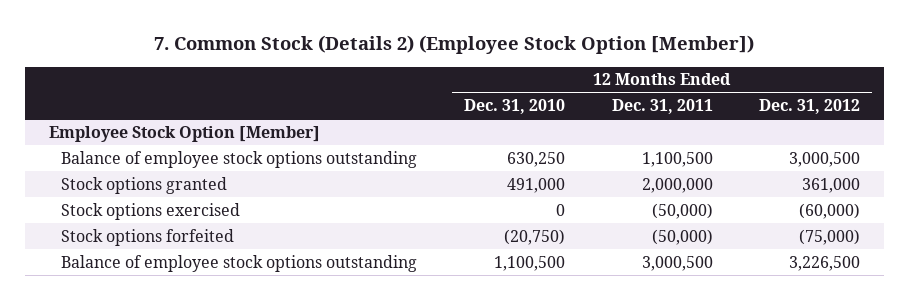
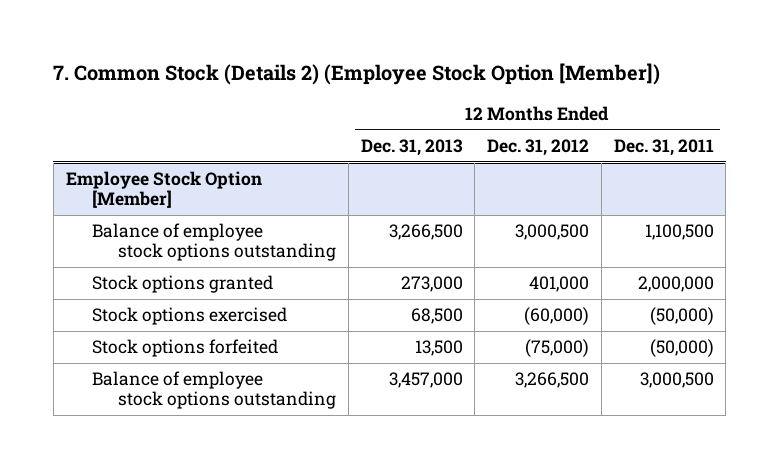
- | 12 Months Ended Dec. 31, 2010 | 12 Months Ended Dec. 31, 2011 | 12 Months Ended Dec. 31, 2012
+ | 12 Months Ended Dec. 31, 2013 | 12 Months Ended Dec. 31, 2012 | 12 Months Ended Dec. 31, 2011
@ Employee Stock Option [Member]
- Stock options granted | 491,000 | 2,000,000 | 361,000
+ Stock options granted | 273,000 | 401,000 | 2,000,000
- Balance of employee stock options outstanding | 1,100,500 | 3,000,500 | 3,226,500
+ Balance of employee stock options outstanding | 3,457,000 | 3,266,500 | 3,000,500

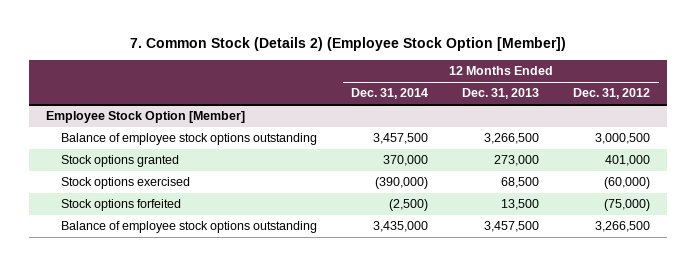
- | 12 Months Ended Dec. 31, 2013 | 12 Months Ended Dec. 31, 2012 | 12 Months Ended Dec. 31, 2011
+ | 12 Months Ended Dec. 31, 2014 | 12 Months Ended Dec. 31, 2013 | 12 Months Ended Dec. 31, 2012
@ Employee Stock Option [Member]
- Balance of employee stock options outstanding | 3,457,000 | 3,266,500 | 3,000,500
+ Balance of employee stock options outstanding | 3,435,000 | 3,457,500 | 3,266,500

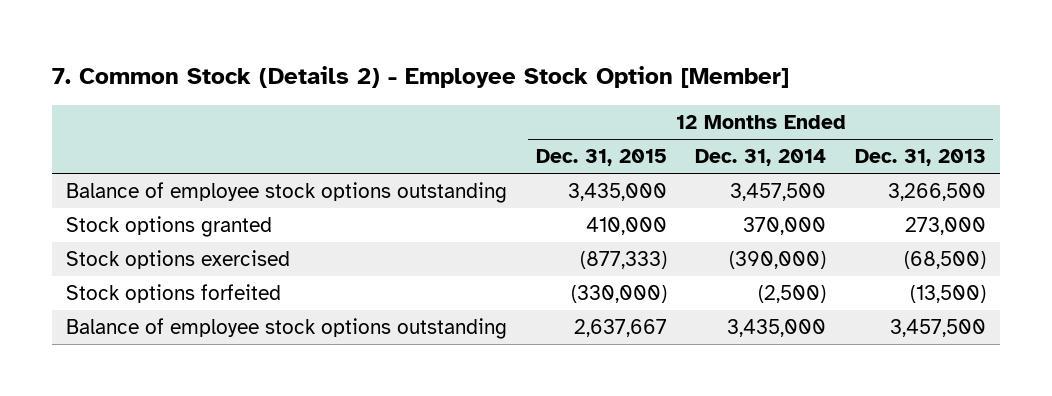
- 7. Common Stock (Details 2) (Employee Stock Option [Member])
+ 7. Common Stock (Details 2) - Employee Stock Option [Member]
- | 12 Months Ended Dec. 31, 2014 | 12 Months Ended Dec. 31, 2013 | 12 Months Ended Dec. 31, 2012
+ | 12 Months Ended Dec. 31, 2015 | 12 Months Ended Dec. 31, 2014 | 12 Months Ended Dec. 31, 2013
- Employee Stock Option [Member]
- Stock options exercised | (390,000) | 68,500 | (60,000)
- Stock options forfeited | (2,500) | 13,500 | (75,000)
+ Stock options exercised | (877,333) | (390,000) | (68,500)
+ Stock options forfeited | (330,000) | (2,500) | (13,500)

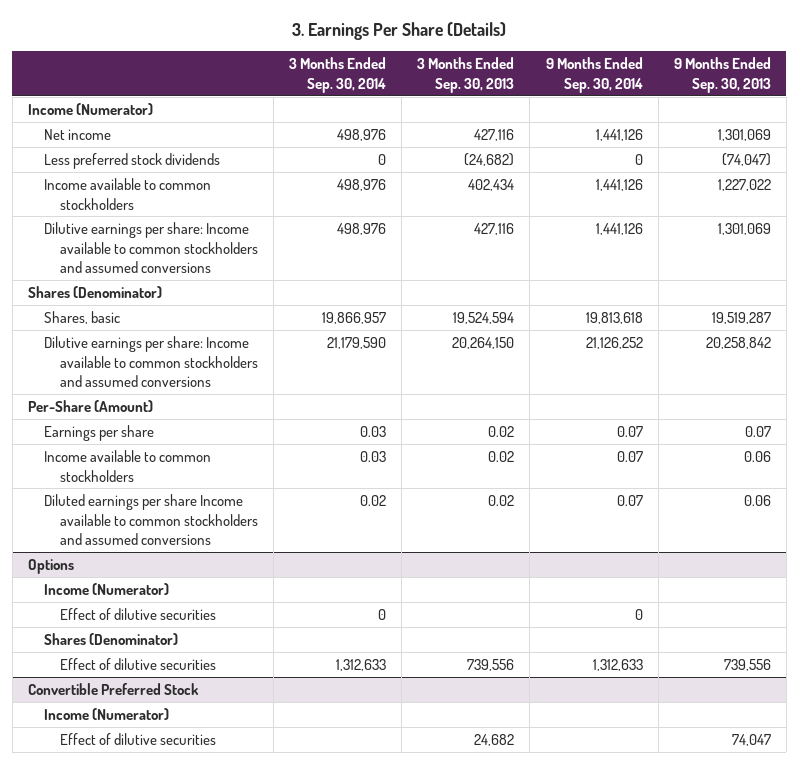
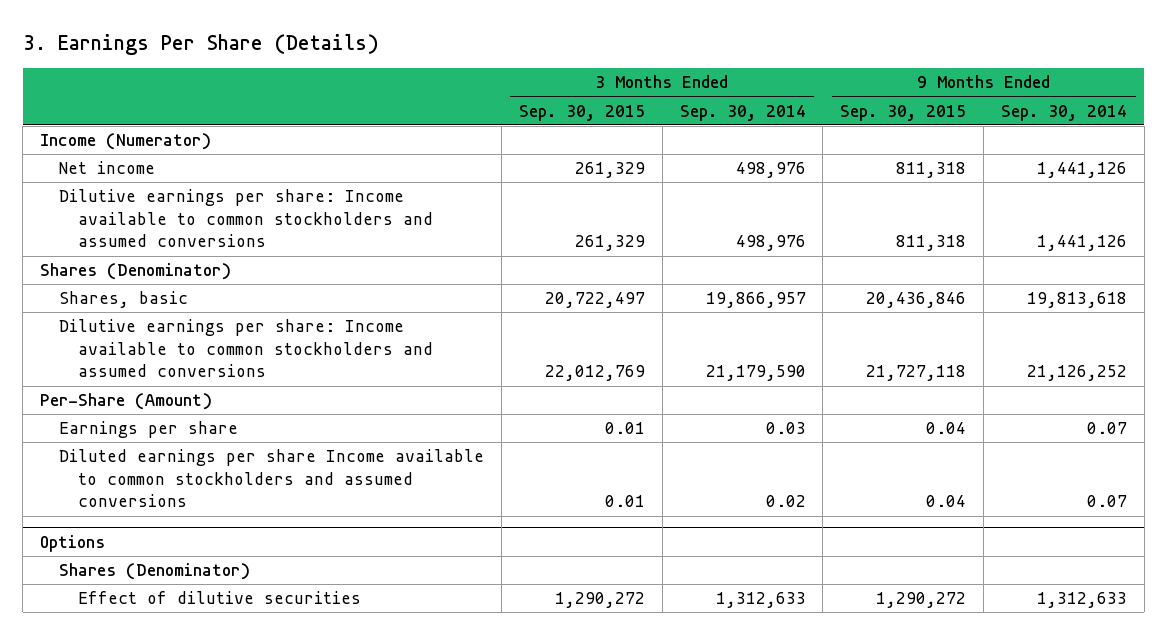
- | 3 Months Ended Sep. 30, 2014 | 3 Months Ended Sep. 30, 2013 | 9 Months Ended Sep. 30, 2014 | 9 Months Ended Sep. 30, 2013
+ | 3 Months Ended Sep. 30, 2015 | 3 Months Ended Sep. 30, 2014 | 9 Months Ended Sep. 30, 2015 | 9 Months Ended Sep. 30, 2014
- Less preferred stock dividends | 0 | (24,682) | 0 | (74,047)
- Income available to common stockholders | 498,976 | 402,434 | 1,441,126 | 1,227,022
- Income available to common stockholders | 0.03 | 0.02 | 0.07 | 0.06
@ Options
- Income (Numerator)
- Effect of dilutive securities | 0 | | 0 |
- Convertible Preferred Stock
- Income (Numerator)
- Effect of dilutive securities | | 24,682 | | 74,047

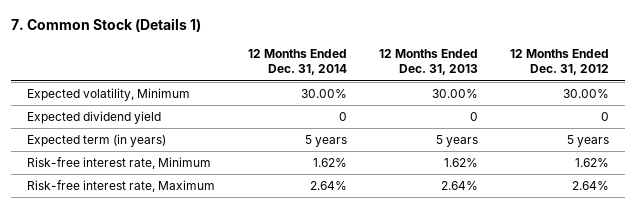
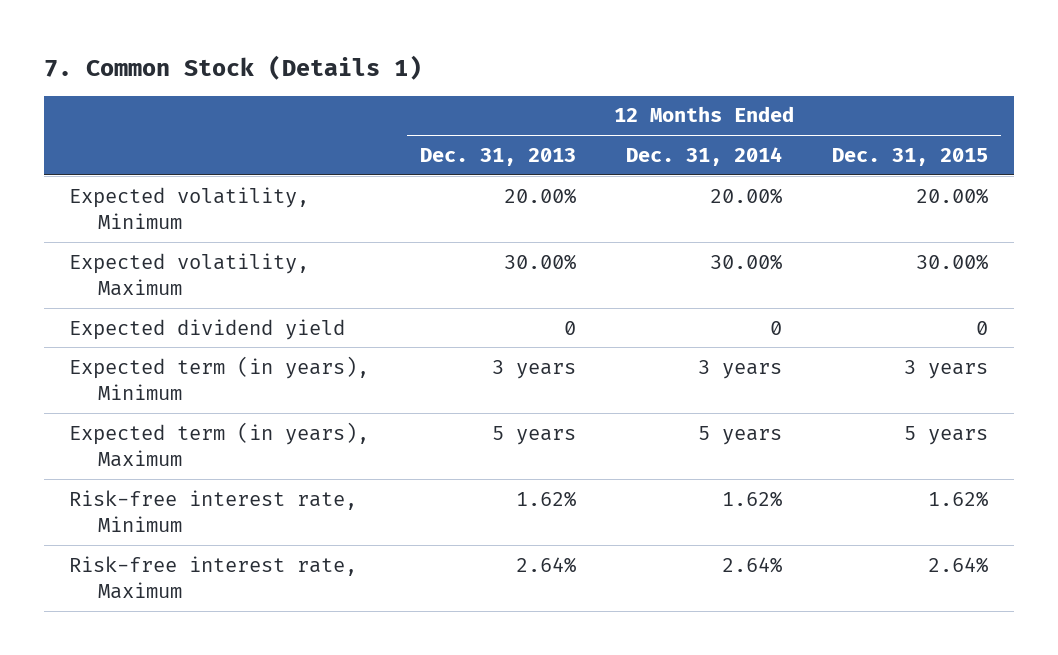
- | 12 Months Ended Dec. 31, 2014 | 12 Months Ended Dec. 31, 2013 | 12 Months Ended Dec. 31, 2012
+ | 12 Months Ended Dec. 31, 2013 | 12 Months Ended Dec. 31, 2014 | 12 Months Ended Dec. 31, 2015
- Expected volatility, Minimum | 30.00% | 30.00% | 30.00%
+ Expected volatility, Minimum | 20.00% | 20.00% | 20.00%
+ Expected volatility, Maximum | 30.00% | 30.00% | 30.00%
- Expected term (in years) | 5 years | 5 years | 5 years
+ Expected term (in years), Minimum | 3 years | 3 years | 3 years
+ Expected term (in years), Maximum | 5 years | 5 years | 5 years

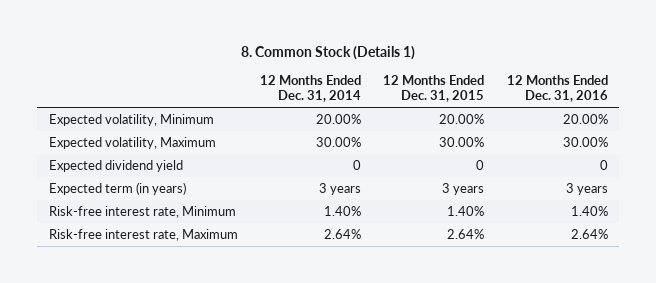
- 7. Common Stock (Details 1)
+ 8. Common Stock (Details 1)
- | 12 Months Ended Dec. 31, 2013 | 12 Months Ended Dec. 31, 2014 | 12 Months Ended Dec. 31, 2015
+ | 12 Months Ended Dec. 31, 2014 | 12 Months Ended Dec. 31, 2015 | 12 Months Ended Dec. 31, 2016
- Expected term (in years), Minimum | 3 years | 3 years | 3 years
- Expected term (in years), Maximum | 5 years | 5 years | 5 years
- Risk-free interest rate, Minimum | 1.62% | 1.62% | 1.62%
+ Expected term (in years) | 3 years | 3 years | 3 years
+ Risk-free interest rate, Minimum | 1.40% | 1.40% | 1.40%

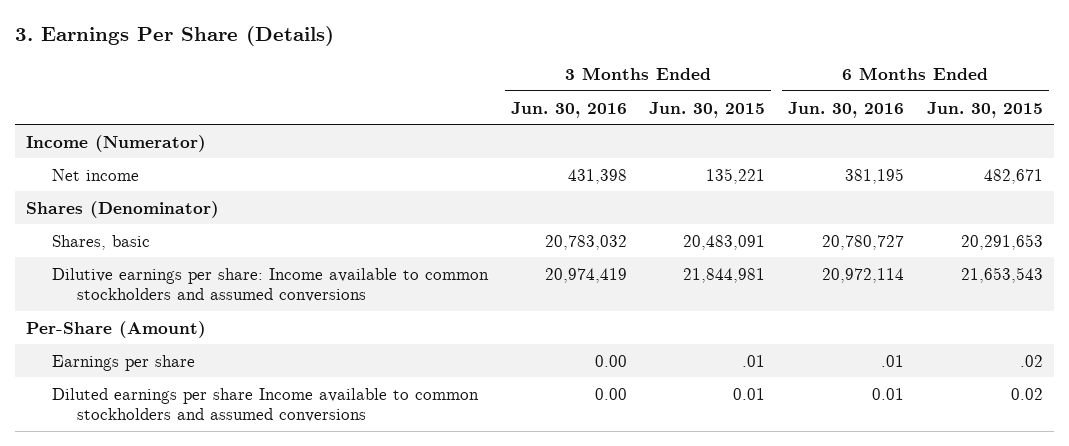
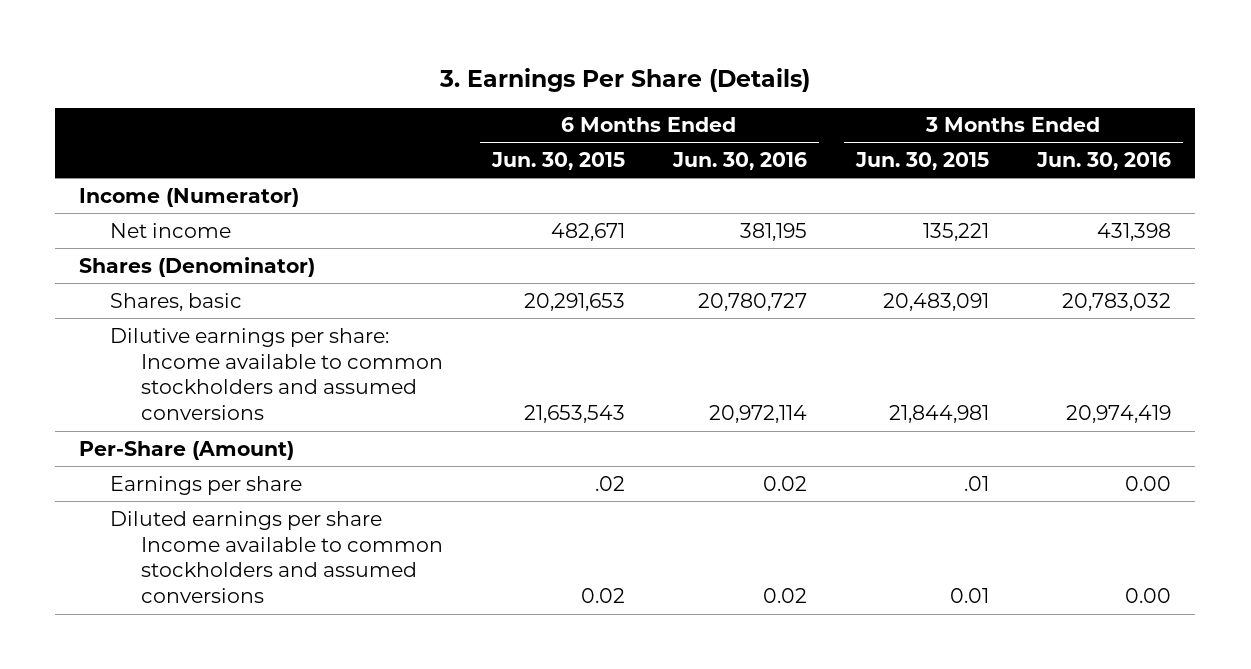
- | 3 Months Ended Jun. 30, 2016 | 3 Months Ended Jun. 30, 2015 | 6 Months Ended Jun. 30, 2016 | 6 Months Ended Jun. 30, 2015
+ | 6 Months Ended Jun. 30, 2015 | 6 Months Ended Jun. 30, 2016 | 3 Months Ended Jun. 30, 2015 | 3 Months Ended Jun. 30, 2016
- Earnings per share | 0.00 | .01 | .01 | .02
- Diluted earnings per share Income available to common stockholders and assumed conversions | 0.00 | 0.01 | 0.01 | 0.02
+ Earnings per share | .02 | 0.02 | .01 | 0.00
+ Diluted earnings per share Income available to common stockholders and assumed conversions | 0.02 | 0.02 | 0.01 | 0.00

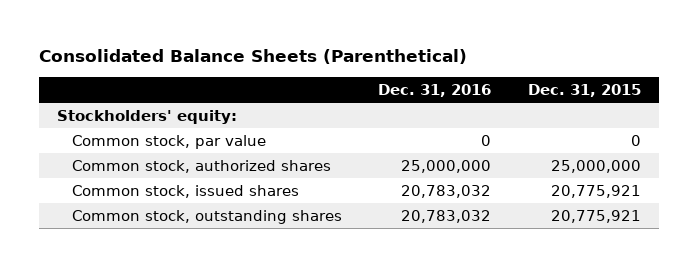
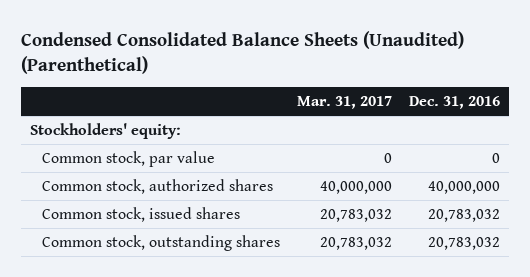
- Consolidated Balance Sheets (Parenthetical)
+ Condensed Consolidated Balance Sheets (Unaudited) (Parenthetical)
- | Dec. 31, 2016 | Dec. 31, 2015
+ | Mar. 31, 2017 | Dec. 31, 2016
- Common stock, authorized shares | 25,000,000 | 25,000,000
+ Common stock, authorized shares | 40,000,000 | 40,000,000

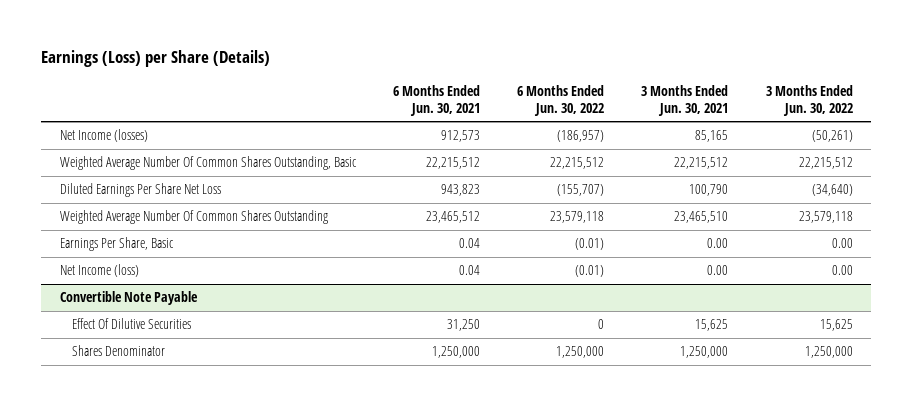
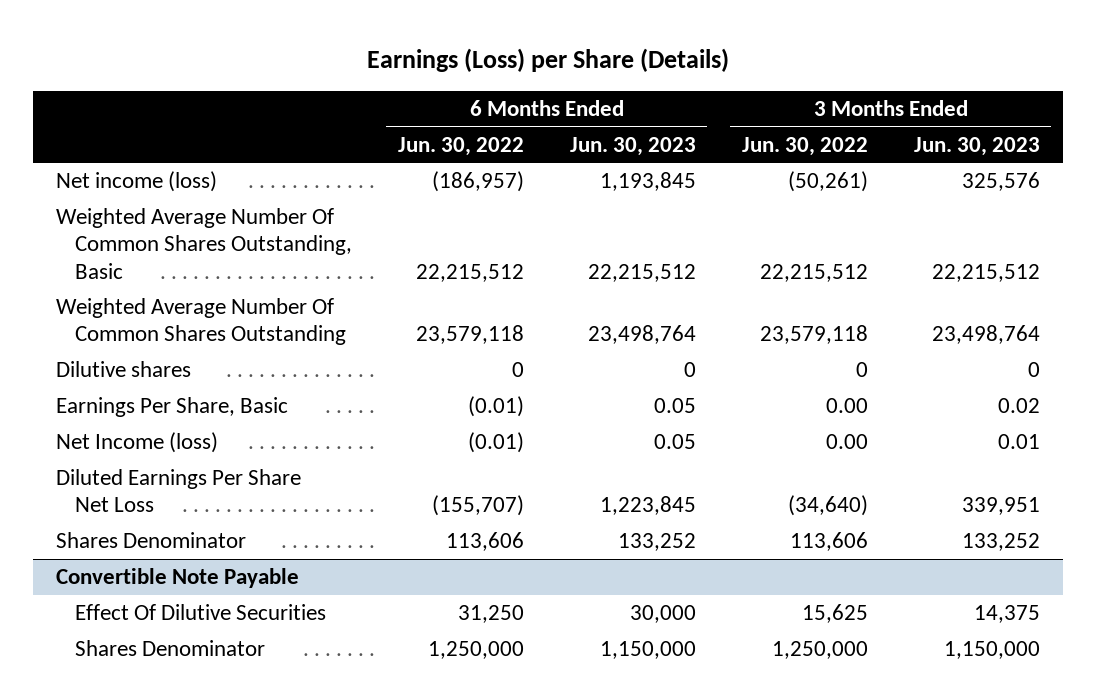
- | 6 Months Ended Jun. 30, 2021 | 6 Months Ended Jun. 30, 2022 | 3 Months Ended Jun. 30, 2021 | 3 Months Ended Jun. 30, 2022
+ | 6 Months Ended Jun. 30, 2022 | 6 Months Ended Jun. 30, 2023 | 3 Months Ended Jun. 30, 2022 | 3 Months Ended Jun. 30, 2023
- Net Income (losses) | 912,573 | (186,957) | 85,165 | (50,261)
+ Net income (loss) | (186,957) | 1,193,845 | (50,261) | 325,576
+ Dilutive shares | 0 | 0 | 0 | 0
moved down: Diluted Earnings Per Share Net Loss | (155,707) | 1,223,845 | (34,640) | 339,951
+ Shares Denominator | 113,606 | 133,252 | 113,606 | 133,252
@ Convertible Note Payable
- Effect Of Dilutive Securities | 31,250 | 0 | 15,625 | 15,625
+ Effect Of Dilutive Securities | 31,250 | 30,000 | 15,625 | 14,375

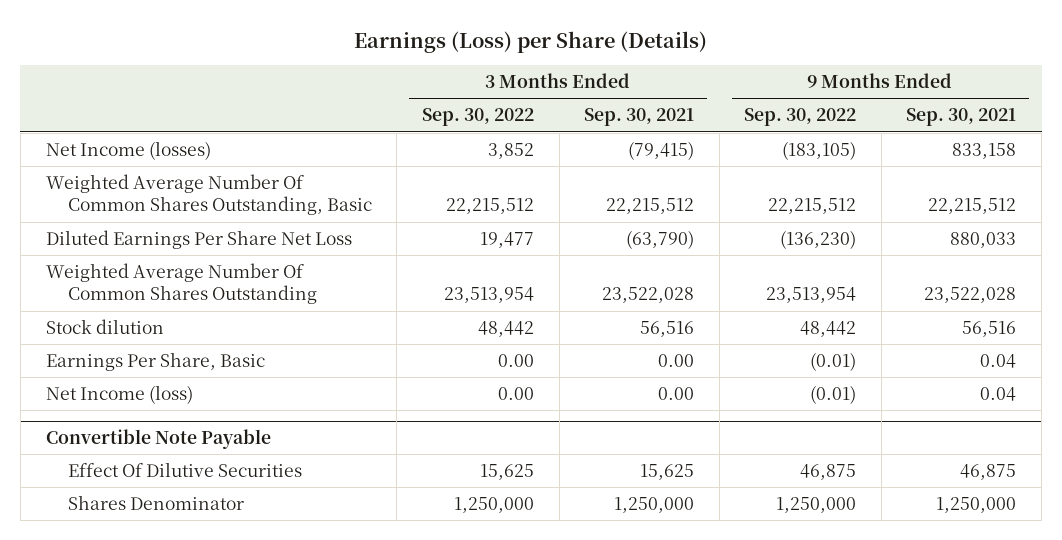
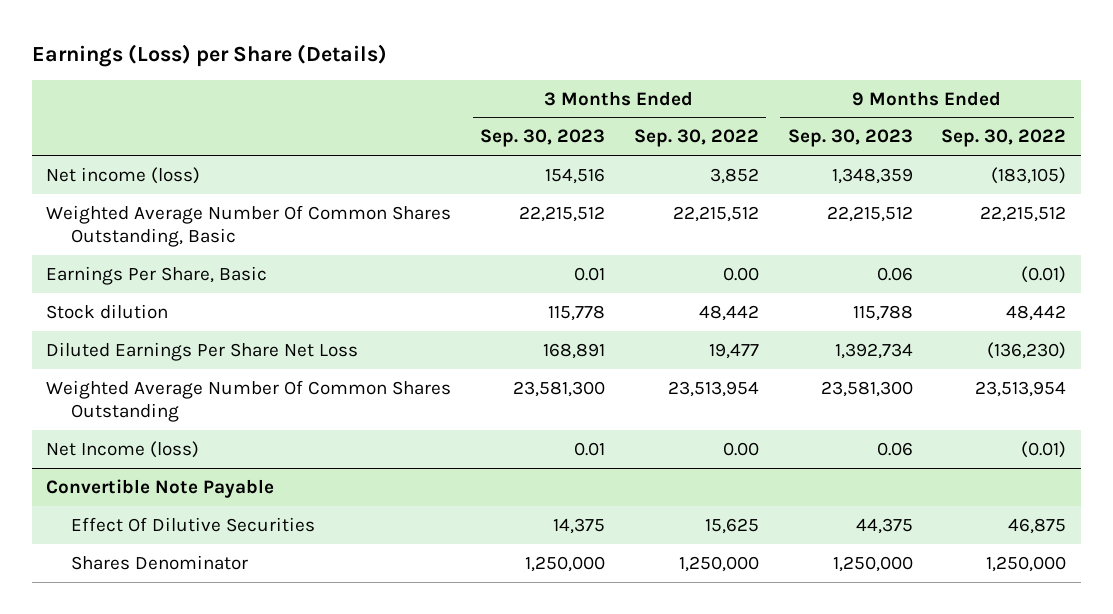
- | 3 Months Ended Sep. 30, 2022 | 3 Months Ended Sep. 30, 2021 | 9 Months Ended Sep. 30, 2022 | 9 Months Ended Sep. 30, 2021
+ | 3 Months Ended Sep. 30, 2023 | 3 Months Ended Sep. 30, 2022 | 9 Months Ended Sep. 30, 2023 | 9 Months Ended Sep. 30, 2022
- Net Income (losses) | 3,852 | (79,415) | (183,105) | 833,158
+ Net income (loss) | 154,516 | 3,852 | 1,348,359 | (183,105)
moved up: Earnings Per Share, Basic | 0.01 | 0.00 | 0.06 | (0.01)
moved up: Stock dilution | 115,778 | 48,442 | 115,788 | 48,442

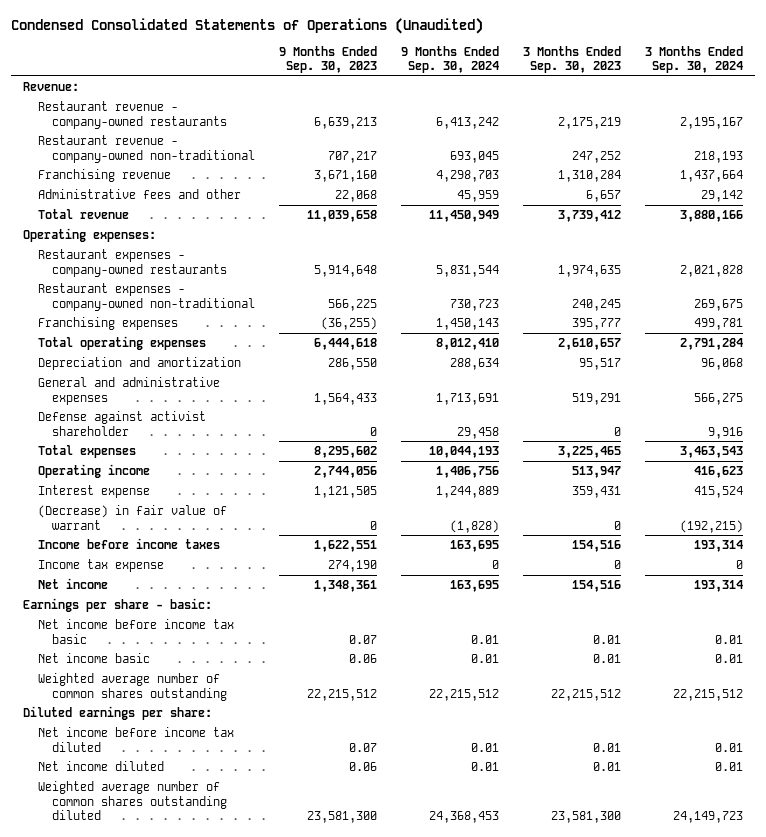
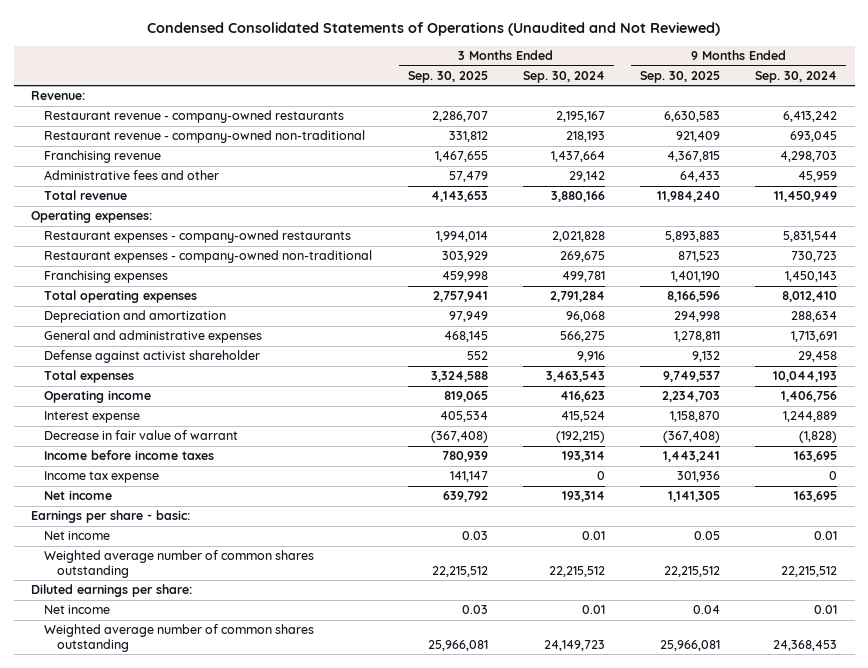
- Condensed Consolidated Statements of Operations (Unaudited)
+ Condensed Consolidated Statements of Operations (Unaudited and Not Reviewed)
- | 9 Months Ended Sep. 30, 2023 | 9 Months Ended Sep. 30, 2024 | 3 Months Ended Sep. 30, 2023 | 3 Months Ended Sep. 30, 2024
+ | 3 Months Ended Sep. 30, 2025 | 3 Months Ended Sep. 30, 2024 | 9 Months Ended Sep. 30, 2025 | 9 Months Ended Sep. 30, 2024
- (Decrease) in fair value of warrant | 0 | (1,828) | 0 | (192,215)
+ Decrease in fair value of warrant | (367,408) | (192,215) | (367,408) | (1,828)
- Net income before income tax basic | 0.07 | 0.01 | 0.01 | 0.01
- Net income basic | 0.06 | 0.01 | 0.01 | 0.01
+ Net income | 0.03 | 0.01 | 0.05 | 0.01
- Net income before income tax diluted | 0.07 | 0.01 | 0.01 | 0.01
- Net income diluted | 0.06 | 0.01 | 0.01 | 0.01
- Weighted average number of common shares outstanding diluted | 23,581,300 | 24,368,453 | 23,581,300 | 24,149,723
+ Net income | 0.03 | 0.01 | 0.04 | 0.01
+ Weighted average number of common shares outstanding | 25,966,081 | 24,149,723 | 25,966,081 | 24,368,453

